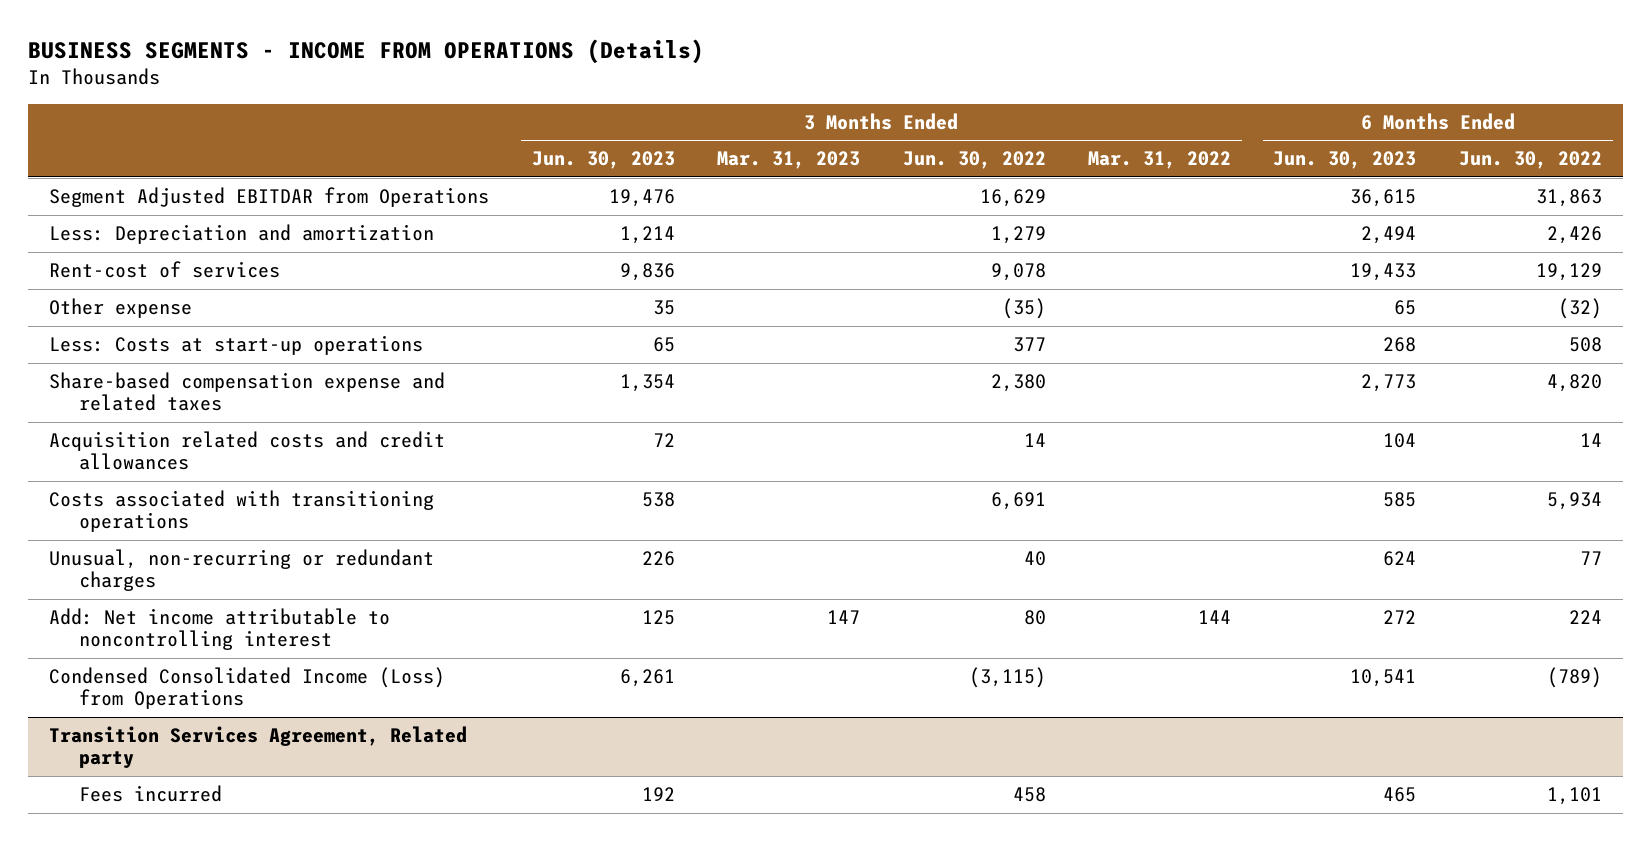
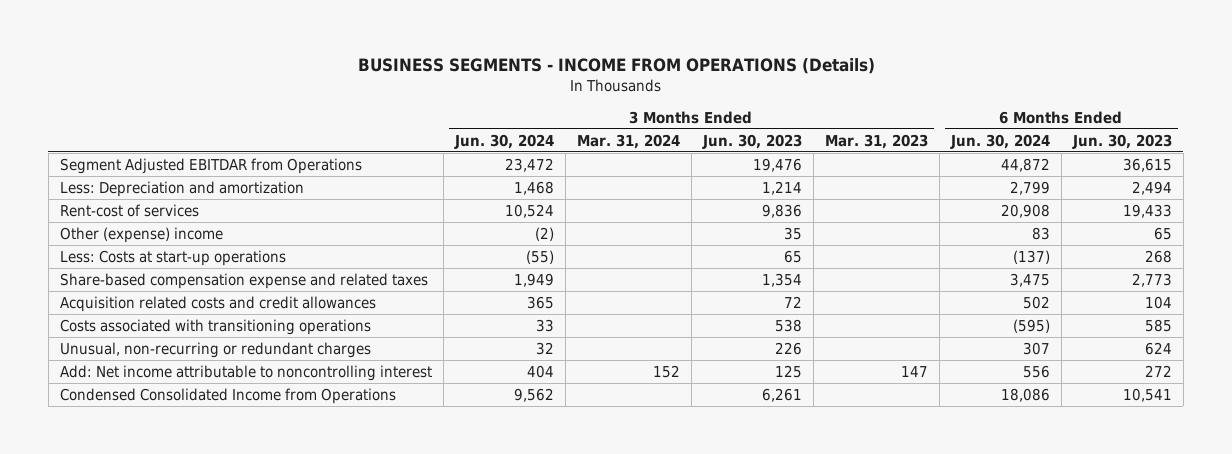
- | 3 Months Ended Jun. 30, 2023 | 3 Months Ended Mar. 31, 2023 | 3 Months Ended Jun. 30, 2022 | 3 Months Ended Mar. 31, 2022 | 6 Months Ended Jun. 30, 2023 | 6 Months Ended Jun. 30, 2022
+ | 3 Months Ended Jun. 30, 2024 | 3 Months Ended Mar. 31, 2024 | 3 Months Ended Jun. 30, 2023 | 3 Months Ended Mar. 31, 2023 | 6 Months Ended Jun. 30, 2024 | 6 Months Ended Jun. 30, 2023
- Other expense | 35 | | (35) | | 65 | (32)
+ Other (expense) income | (2) | | 35 | | 83 | 65
- Condensed Consolidated Income (Loss) from Operations | 6,261 | | (3,115) | | 10,541 | (789)
- Transition Services Agreement, Related party
- Fees incurred | 192 | | 458 | | 465 | 1,101
+ Condensed Consolidated Income from Operations | 9,562 | | 6,261 | | 18,086 | 10,541

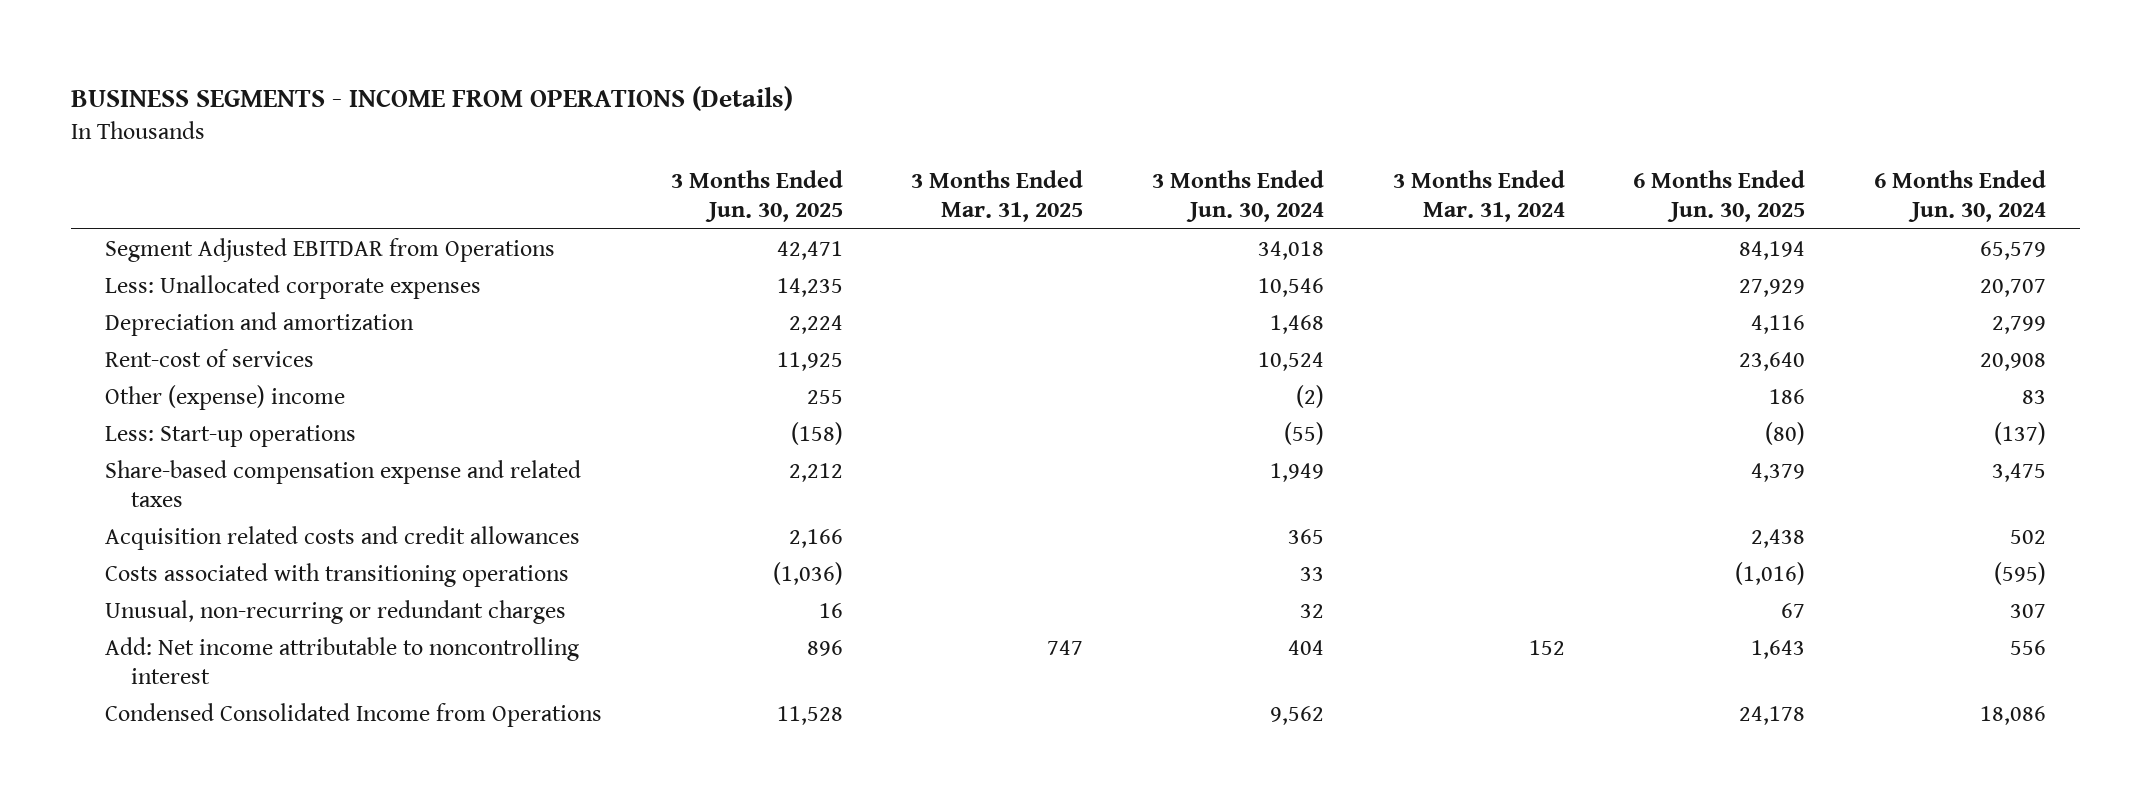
- | 3 Months Ended Jun. 30, 2024 | 3 Months Ended Mar. 31, 2024 | 3 Months Ended Jun. 30, 2023 | 3 Months Ended Mar. 31, 2023 | 6 Months Ended Jun. 30, 2024 | 6 Months Ended Jun. 30, 2023
+ | 3 Months Ended Jun. 30, 2025 | 3 Months Ended Mar. 31, 2025 | 3 Months Ended Jun. 30, 2024 | 3 Months Ended Mar. 31, 2024 | 6 Months Ended Jun. 30, 2025 | 6 Months Ended Jun. 30, 2024
- Segment Adjusted EBITDAR from Operations | 23,472 | | 19,476 | | 44,872 | 36,615
- Less: Depreciation and amortization | 1,468 | | 1,214 | | 2,799 | 2,494
+ Segment Adjusted EBITDAR from Operations | 42,471 | | 34,018 | | 84,194 | 65,579
+ Less: Unallocated corporate expenses | 14,235 | | 10,546 | | 27,929 | 20,707
+ Depreciation and amortization | 2,224 | | 1,468 | | 4,116 | 2,799
- Less: Costs at start-up operations | (55) | | 65 | | (137) | 268
+ Less: Start-up operations | (158) | | (55) | | (80) | (137)

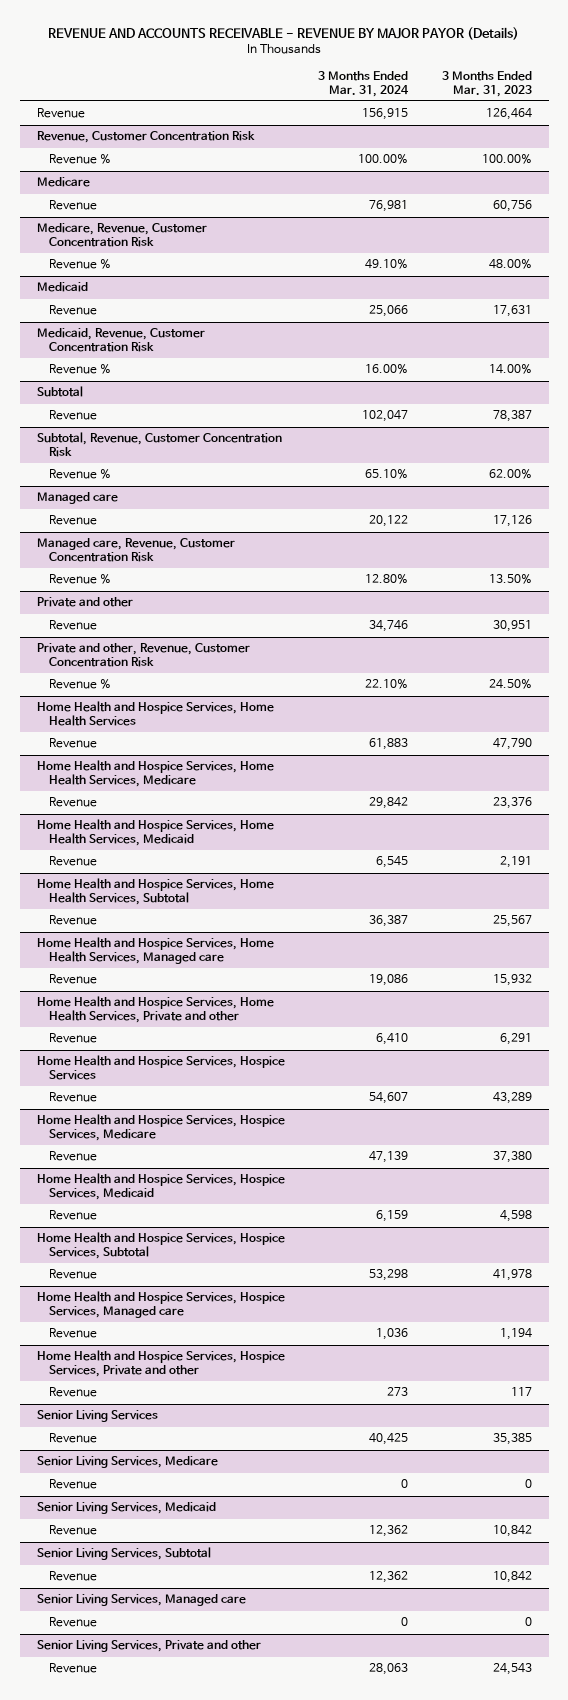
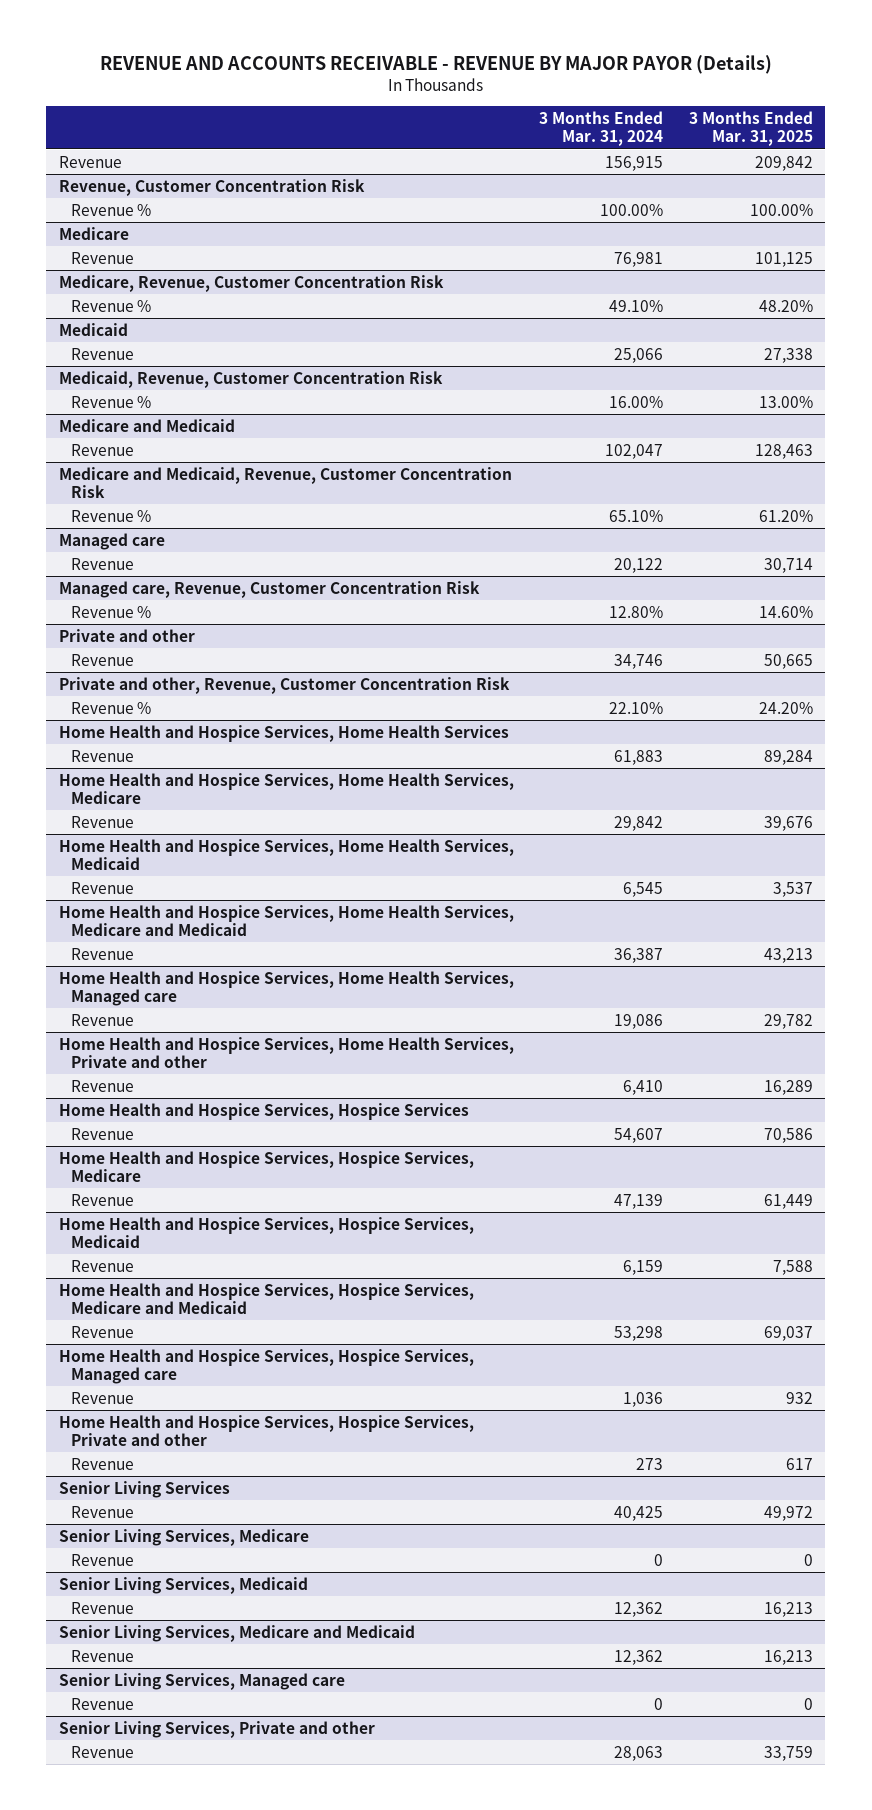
- | 3 Months Ended Mar. 31, 2024 | 3 Months Ended Mar. 31, 2023
+ | 3 Months Ended Mar. 31, 2024 | 3 Months Ended Mar. 31, 2025
- Subtotal
+ Medicare and Medicaid
- Subtotal, Revenue, Customer Concentration Risk
+ Medicare and Medicaid, Revenue, Customer Concentration Risk
- Home Health and Hospice Services, Home Health Services, Subtotal
+ Home Health and Hospice Services, Home Health Services, Medicare and Medicaid
- Home Health and Hospice Services, Hospice Services, Subtotal
+ Home Health and Hospice Services, Hospice Services, Medicare and Medicaid
- Senior Living Services, Subtotal
+ Senior Living Services, Medicare and Medicaid

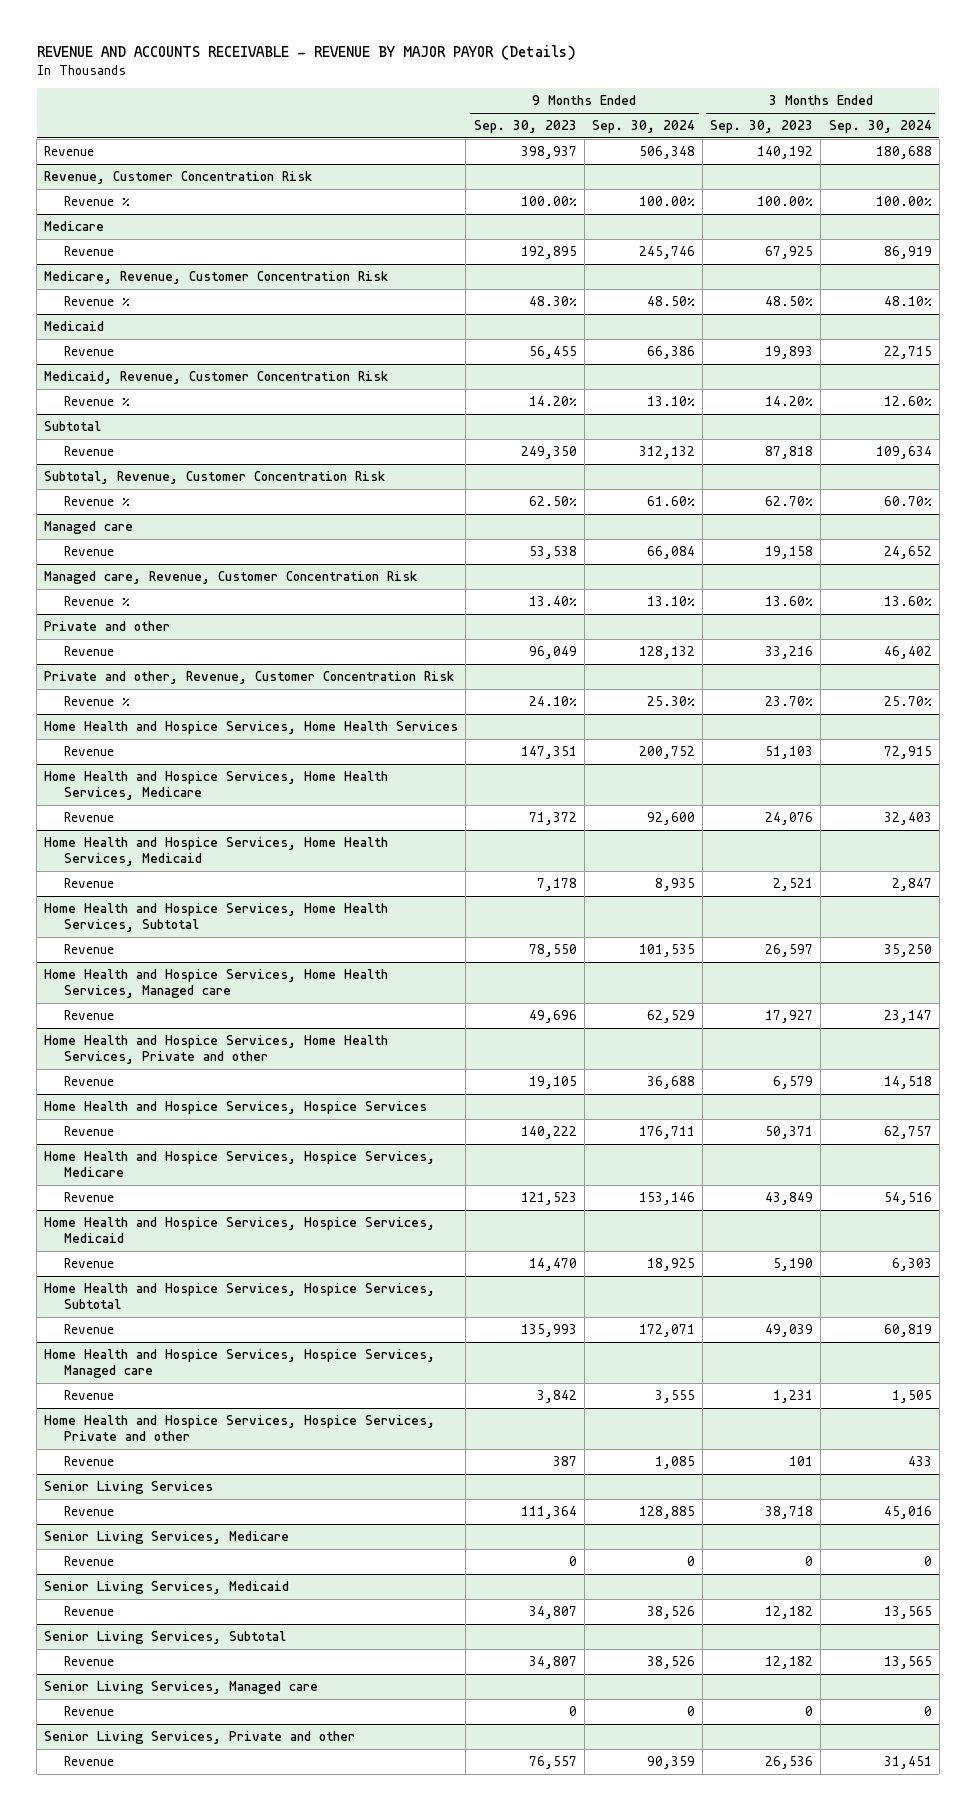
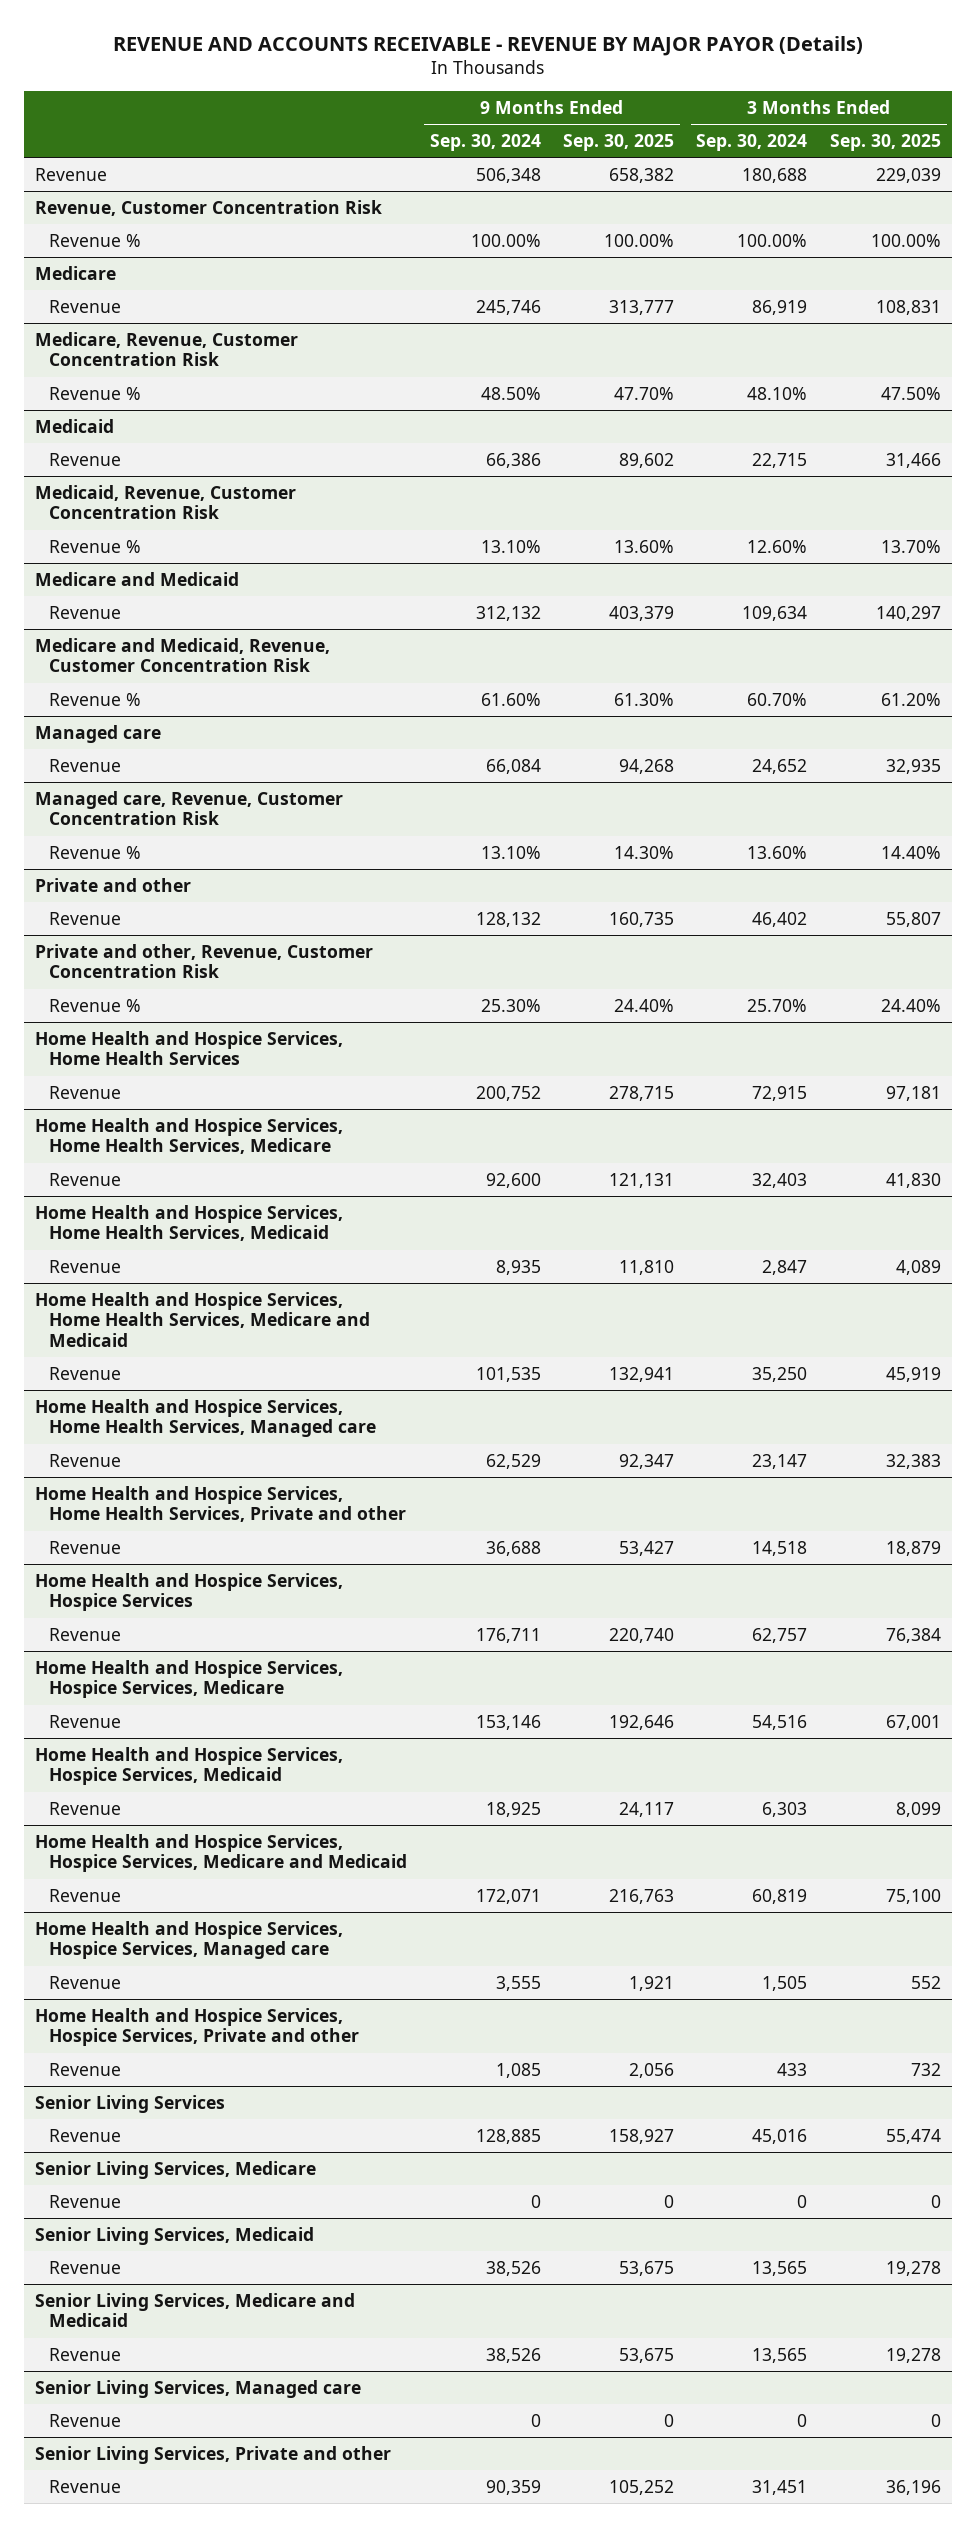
- | 9 Months Ended Sep. 30, 2023 | 9 Months Ended Sep. 30, 2024 | 3 Months Ended Sep. 30, 2023 | 3 Months Ended Sep. 30, 2024
+ | 9 Months Ended Sep. 30, 2024 | 9 Months Ended Sep. 30, 2025 | 3 Months Ended Sep. 30, 2024 | 3 Months Ended Sep. 30, 2025
- Subtotal
+ Medicare and Medicaid
- Subtotal, Revenue, Customer Concentration Risk
+ Medicare and Medicaid, Revenue, Customer Concentration Risk
- Home Health and Hospice Services, Home Health Services, Subtotal
+ Home Health and Hospice Services, Home Health Services, Medicare and Medicaid
- Home Health and Hospice Services, Hospice Services, Subtotal
+ Home Health and Hospice Services, Hospice Services, Medicare and Medicaid
- Senior Living Services, Subtotal
+ Senior Living Services, Medicare and Medicaid

